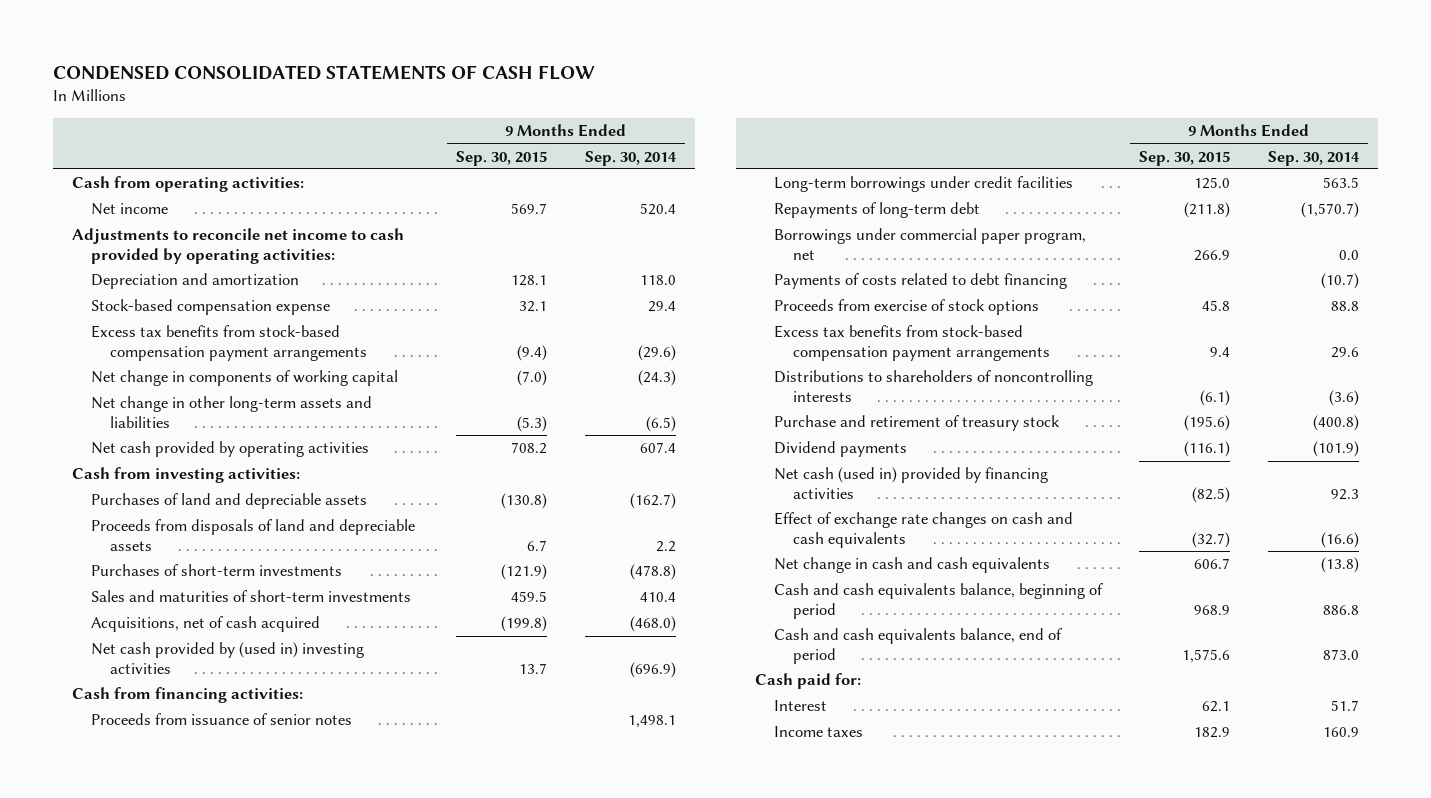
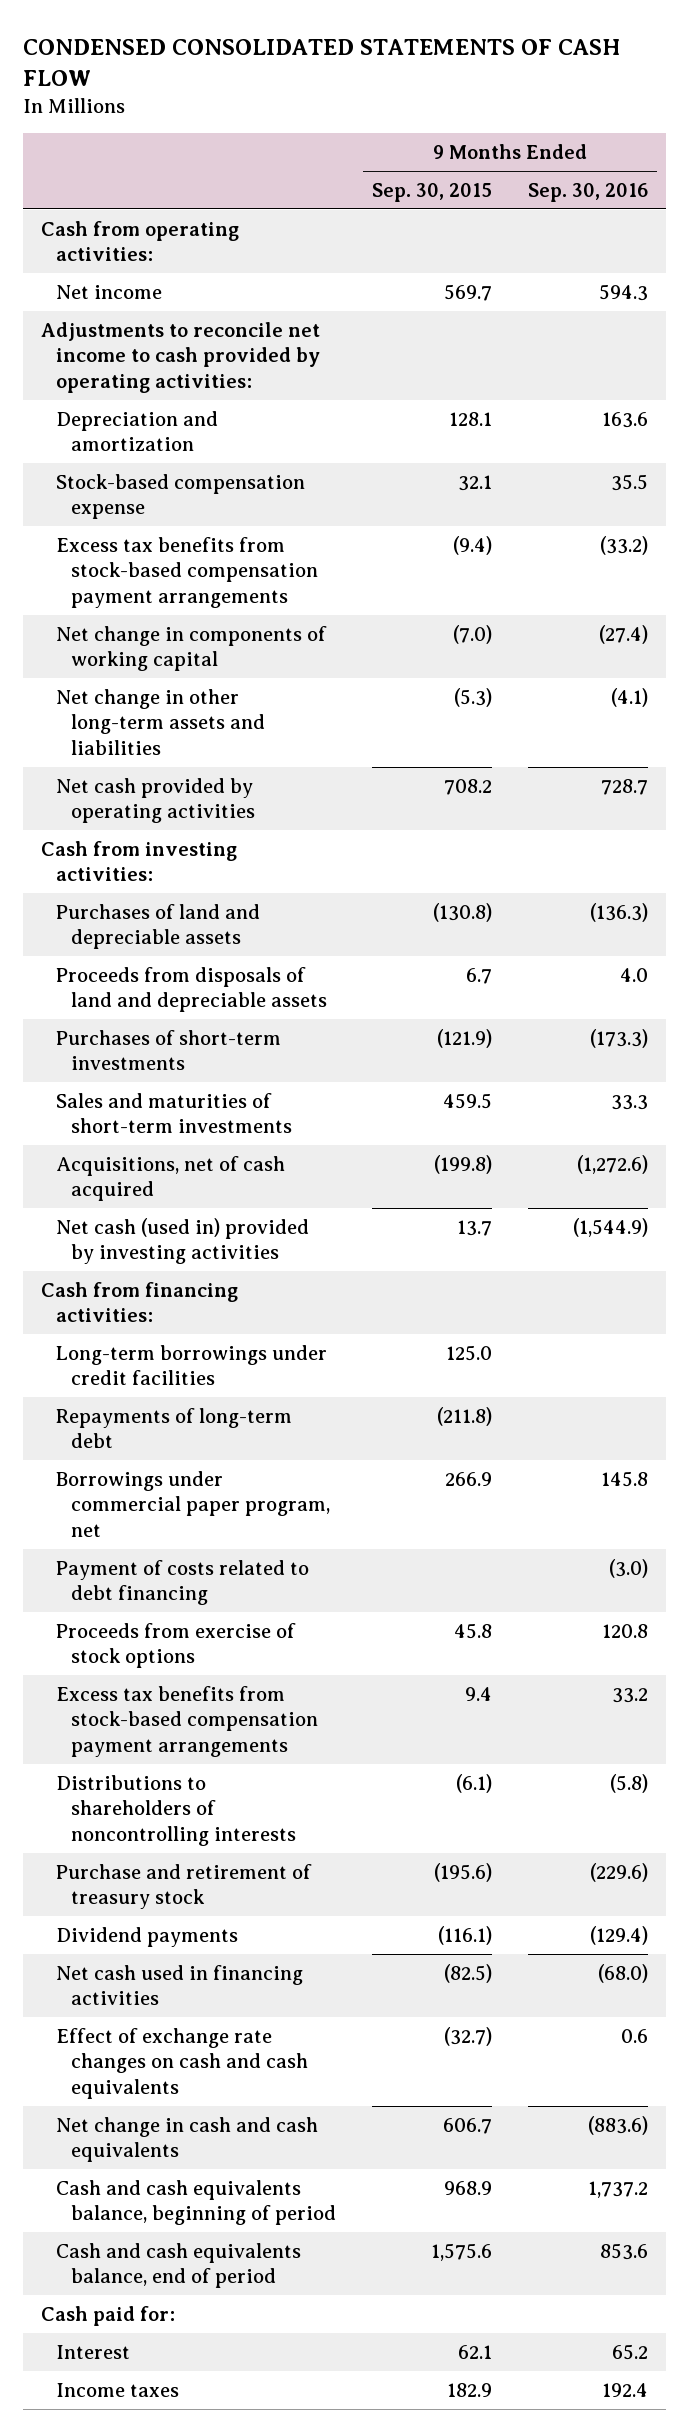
- | 9 Months Ended Sep. 30, 2015 | 9 Months Ended Sep. 30, 2014
+ | 9 Months Ended Sep. 30, 2015 | 9 Months Ended Sep. 30, 2016
- Net cash provided by (used in) investing activities | 13.7 | (696.9)
+ Net cash (used in) provided by investing activities | 13.7 | (1,544.9)
- Proceeds from issuance of senior notes | | 1,498.1
- Payments of costs related to debt financing | | (10.7)
+ Payment of costs related to debt financing | | (3.0)
- Net cash (used in) provided by financing activities | (82.5) | 92.3
+ Net cash used in financing activities | (82.5) | (68.0)

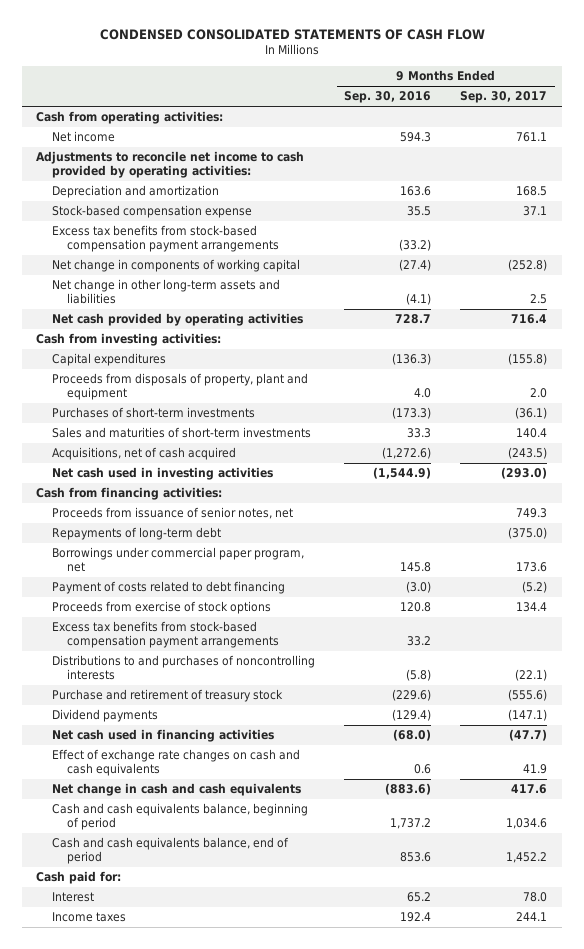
- | 9 Months Ended Sep. 30, 2015 | 9 Months Ended Sep. 30, 2016
+ | 9 Months Ended Sep. 30, 2016 | 9 Months Ended Sep. 30, 2017
- Purchases of land and depreciable assets | (130.8) | (136.3)
- Proceeds from disposals of land and depreciable assets | 6.7 | 4.0
+ Capital expenditures | (136.3) | (155.8)
+ Proceeds from disposals of property, plant and equipment | 4.0 | 2.0
- Net cash (used in) provided by investing activities | 13.7 | (1,544.9)
+ Net cash used in investing activities | (1,544.9) | (293.0)
- Long-term borrowings under credit facilities | 125.0 |
+ Proceeds from issuance of senior notes, net | | 749.3
- Distributions to shareholders of noncontrolling interests | (6.1) | (5.8)
+ Distributions to and purchases of noncontrolling interests | (5.8) | (22.1)

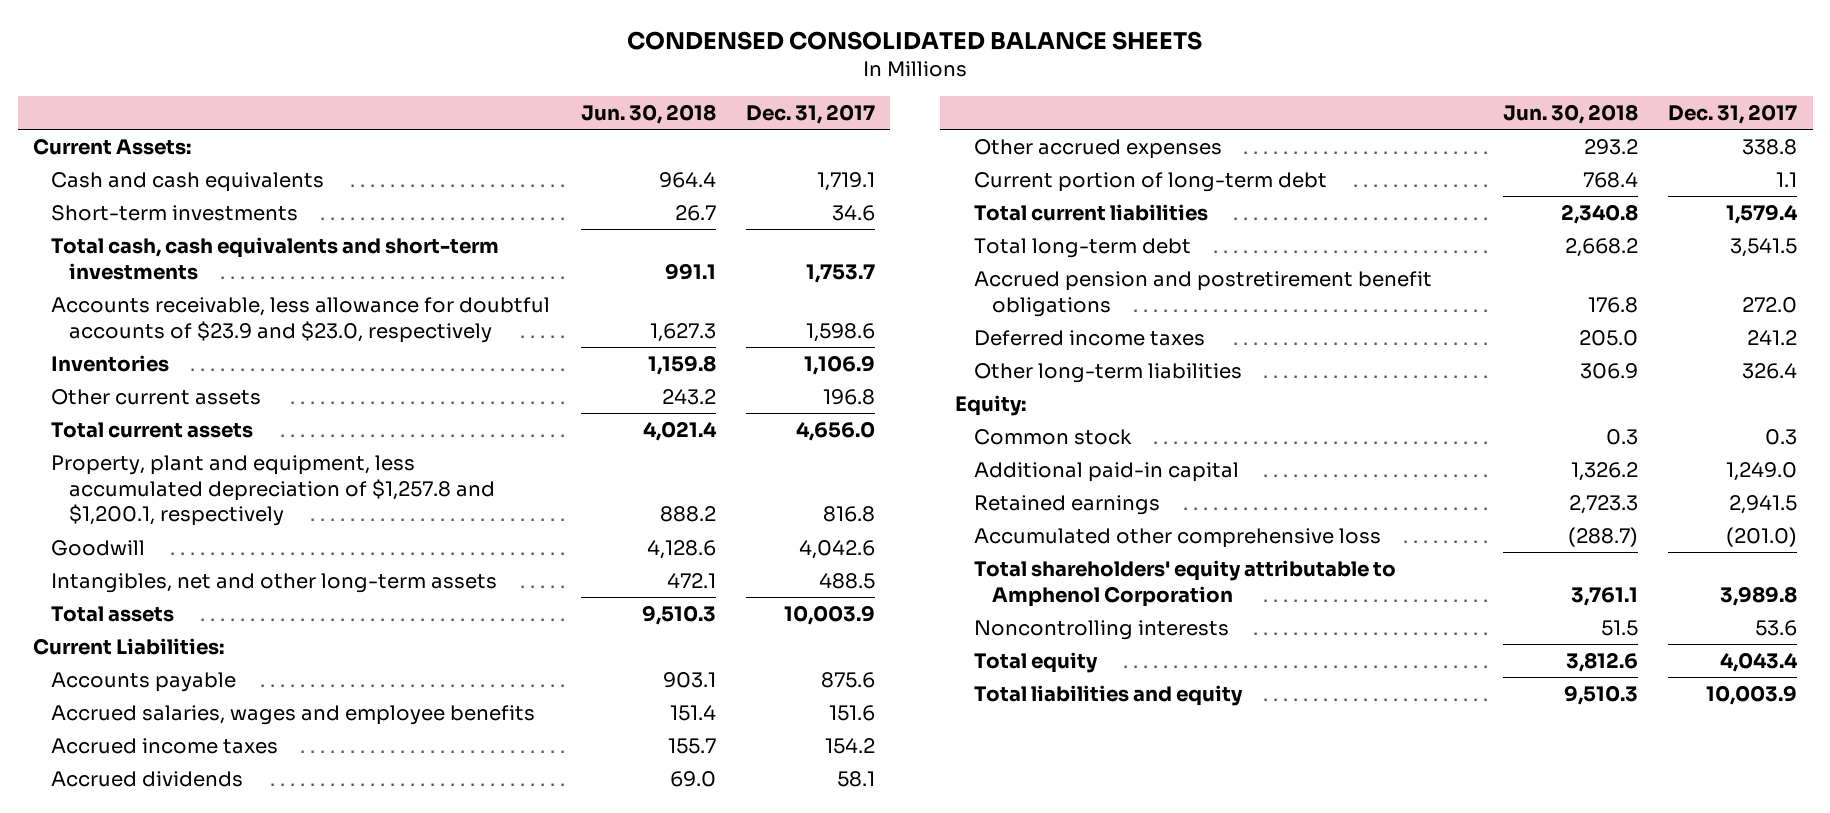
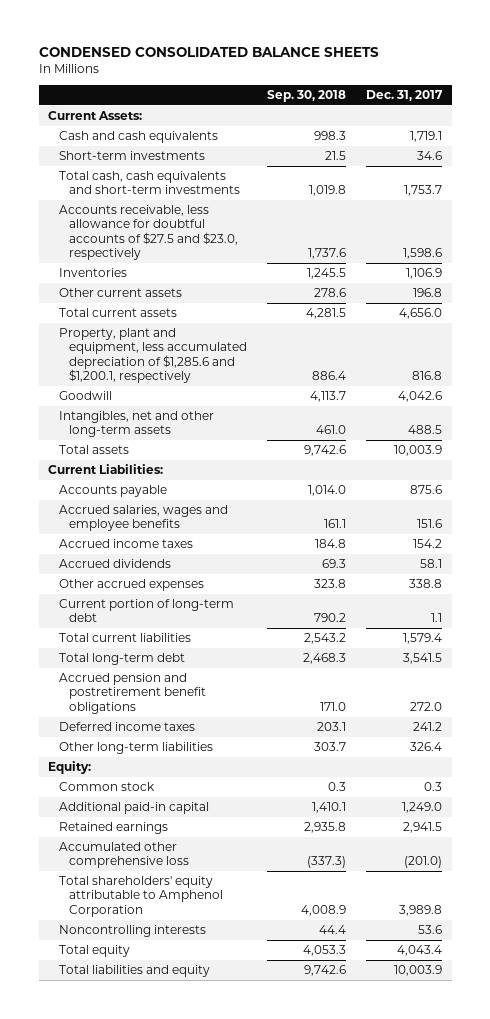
- | Jun. 30, 2018 | Dec. 31, 2017
+ | Sep. 30, 2018 | Dec. 31, 2017
- Accounts receivable, less allowance for doubtful accounts of $23.9 and $23.0, respectively | 1,627.3 | 1,598.6
+ Accounts receivable, less allowance for doubtful accounts of $27.5 and $23.0, respectively | 1,737.6 | 1,598.6
- Property, plant and equipment, less accumulated depreciation of $1,257.8 and $1,200.1, respectively | 888.2 | 816.8
+ Property, plant and equipment, less accumulated depreciation of $1,285.6 and $1,200.1, respectively | 886.4 | 816.8

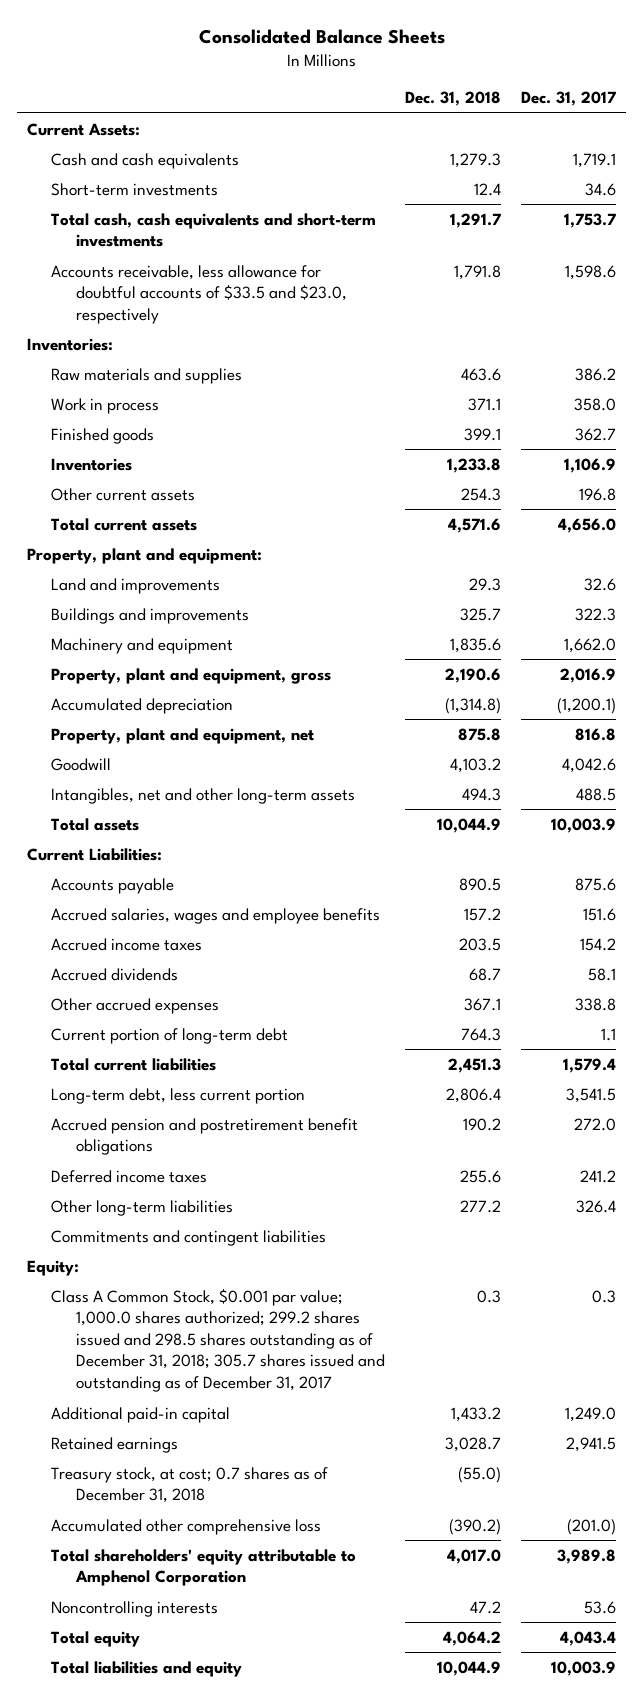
- CONDENSED CONSOLIDATED BALANCE SHEETS
+ Consolidated Balance Sheets
- | Sep. 30, 2018 | Dec. 31, 2017
+ | Dec. 31, 2018 | Dec. 31, 2017
- Accounts receivable, less allowance for doubtful accounts of $27.5 and $23.0, respectively | 1,737.6 | 1,598.6
+ Accounts receivable, less allowance for doubtful accounts of $33.5 and $23.0, respectively | 1,791.8 | 1,598.6
+ Inventories:
+ Raw materials and supplies | 463.6 | 386.2
+ Work in process | 371.1 | 358.0
+ Finished goods | 399.1 | 362.7
- Property, plant and equipment, less accumulated depreciation of $1,285.6 and $1,200.1, respectively | 886.4 | 816.8
+ Property, plant and equipment:
+ Land and improvements | 29.3 | 32.6
+ Buildings and improvements | 325.7 | 322.3
+ Machinery and equipment | 1,835.6 | 1,662.0
+ Property, plant and equipment, gross | 2,190.6 | 2,016.9
+ Accumulated depreciation | (1,314.8) | (1,200.1)
+ Property, plant and equipment, net | 875.8 | 816.8
- Total long-term debt | 2,468.3 | 3,541.5
+ Long-term debt, less current portion | 2,806.4 | 3,541.5
+ Commitments and contingent liabilities
- Common stock | 0.3 | 0.3
+ Class A Common Stock, $0.001 par value; 1,000.0 shares authorized; 299.2 shares issued and 298.5 shares outstanding as of December 31, 2018; 305.7 shares issued and outstanding as of December 31, 2017 | 0.3 | 0.3
+ Treasury stock, at cost; 0.7 shares as of December 31, 2018 | (55.0) |

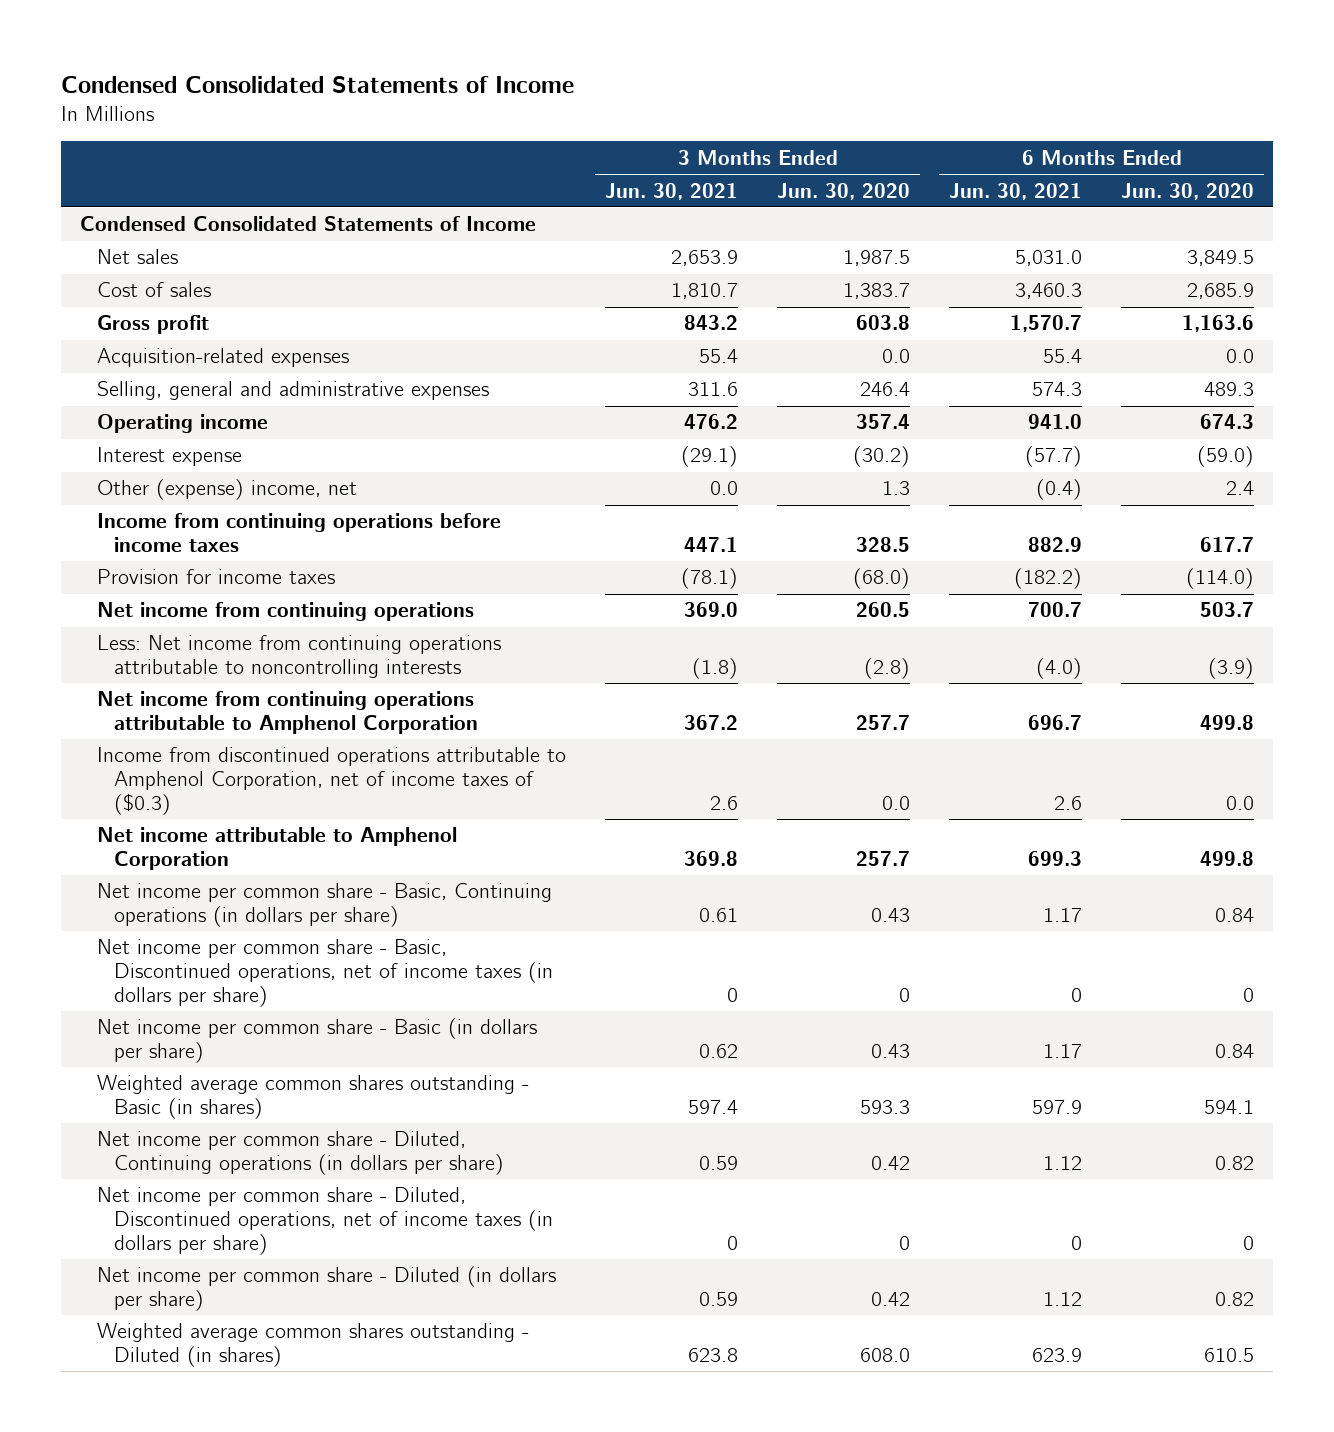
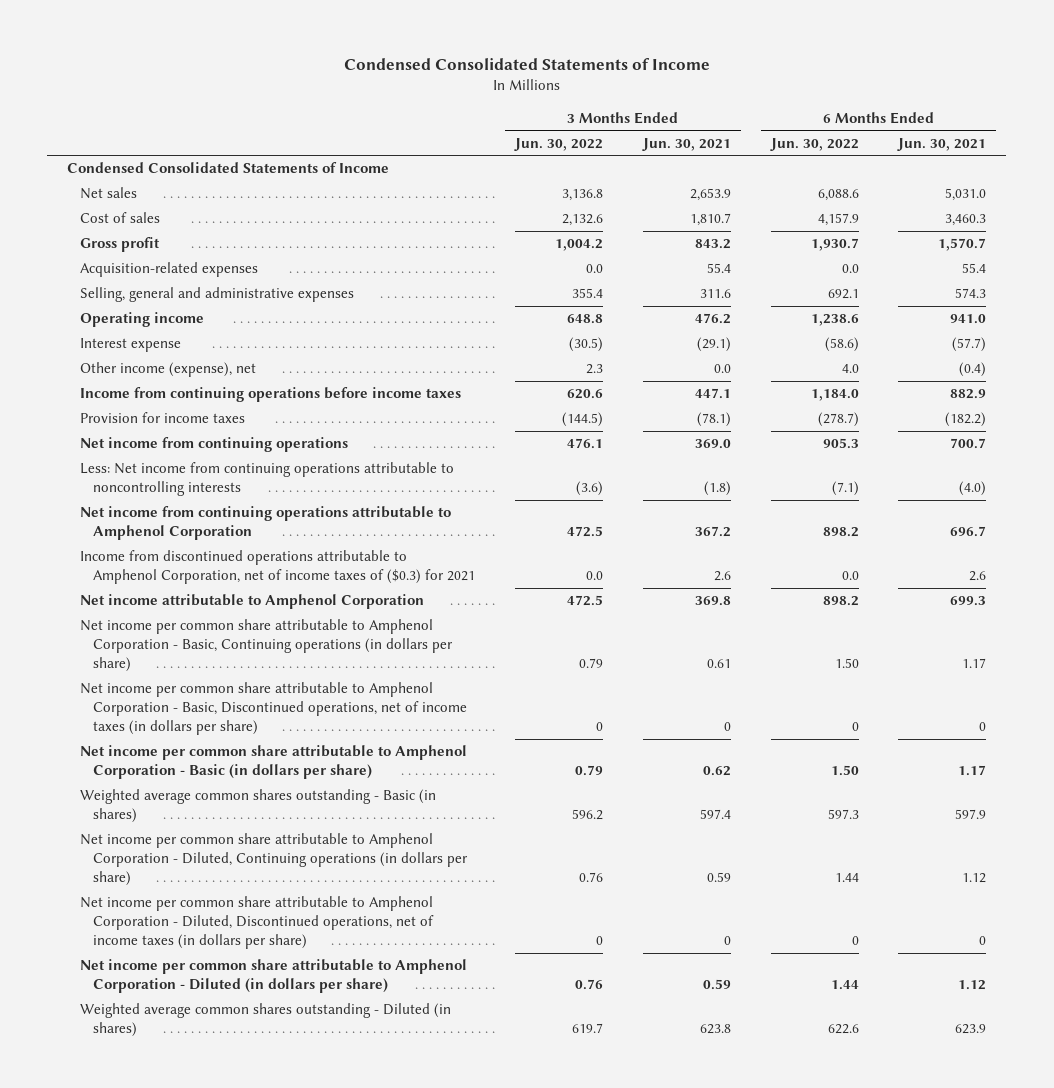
- | 3 Months Ended Jun. 30, 2021 | 3 Months Ended Jun. 30, 2020 | 6 Months Ended Jun. 30, 2021 | 6 Months Ended Jun. 30, 2020
+ | 3 Months Ended Jun. 30, 2022 | 3 Months Ended Jun. 30, 2021 | 6 Months Ended Jun. 30, 2022 | 6 Months Ended Jun. 30, 2021
- Other (expense) income, net | 0.0 | 1.3 | (0.4) | 2.4
+ Other income (expense), net | 2.3 | 0.0 | 4.0 | (0.4)
- Income from discontinued operations attributable to Amphenol Corporation, net of income taxes of ($0.3) | 2.6 | 0.0 | 2.6 | 0.0
+ Income from discontinued operations attributable to Amphenol Corporation, net of income taxes of ($0.3) for 2021 | 0.0 | 2.6 | 0.0 | 2.6
- Net income per common share - Basic, Continuing operations (in dollars per share) | 0.61 | 0.43 | 1.17 | 0.84
- Net income per common share - Basic, Discontinued operations, net of income taxes (in dollars per share) | 0 | 0 | 0 | 0
- Net income per common share - Basic (in dollars per share) | 0.62 | 0.43 | 1.17 | 0.84
+ Net income per common share attributable to Amphenol Corporation - Basic, Continuing operations (in dollars per share) | 0.79 | 0.61 | 1.50 | 1.17
+ Net income per common share attributable to Amphenol Corporation - Basic, Discontinued operations, net of income taxes (in dollars per share) | 0 | 0 | 0 | 0
+ Net income per common share attributable to Amphenol Corporation - Basic (in dollars per share) | 0.79 | 0.62 | 1.50 | 1.17
- Net income per common share - Diluted, Continuing operations (in dollars per share) | 0.59 | 0.42 | 1.12 | 0.82
- Net income per common share - Diluted, Discontinued operations, net of income taxes (in dollars per share) | 0 | 0 | 0 | 0
- Net income per common share - Diluted (in dollars per share) | 0.59 | 0.42 | 1.12 | 0.82
+ Net income per common share attributable to Amphenol Corporation - Diluted, Continuing operations (in dollars per share) | 0.76 | 0.59 | 1.44 | 1.12
+ Net income per common share attributable to Amphenol Corporation - Diluted, Discontinued operations, net of income taxes (in dollars per share) | 0 | 0 | 0 | 0
+ Net income per common share attributable to Amphenol Corporation - Diluted (in dollars per share) | 0.76 | 0.59 | 1.44 | 1.12

